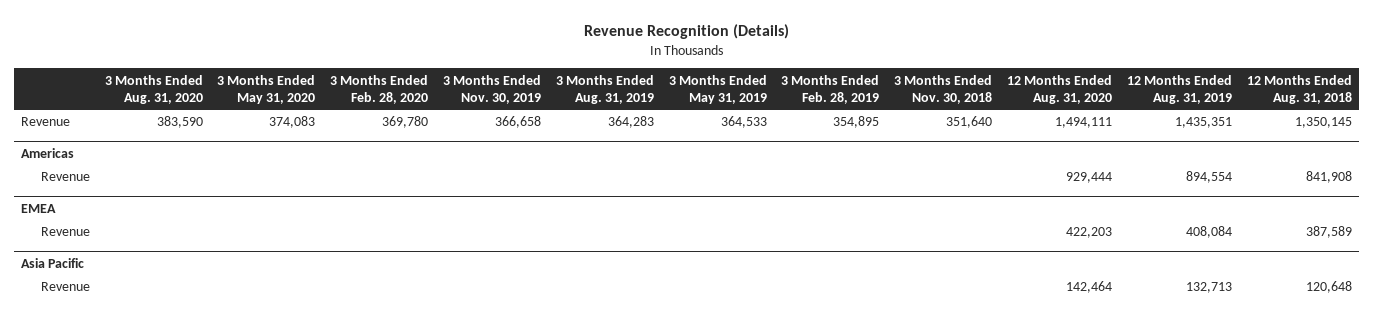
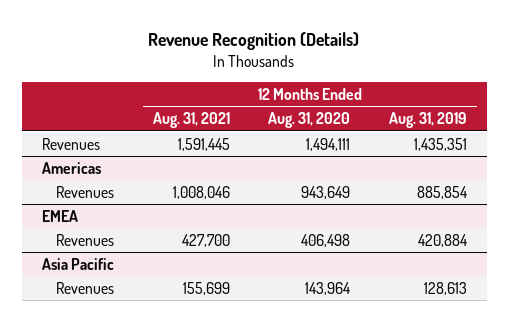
- | 3 Months Ended Aug. 31, 2020 | 3 Months Ended May 31, 2020 | 3 Months Ended Feb. 28, 2020 | 3 Months Ended Nov. 30, 2019 | 3 Months Ended Aug. 31, 2019 | 3 Months Ended May 31, 2019 | 3 Months Ended Feb. 28, 2019 | 3 Months Ended Nov. 30, 2018 | 12 Months Ended Aug. 31, 2020 | 12 Months Ended Aug. 31, 2019 | 12 Months Ended Aug. 31, 2018
+ | 12 Months Ended Aug. 31, 2021 | 12 Months Ended Aug. 31, 2020 | 12 Months Ended Aug. 31, 2019
- Revenue | 383,590 | 374,083 | 369,780 | 366,658 | 364,283 | 364,533 | 354,895 | 351,640 | 1,494,111 | 1,435,351 | 1,350,145
+ Revenues | 1,591,445 | 1,494,111 | 1,435,351
@ Americas
- Revenue | | | | | | | | | 929,444 | 894,554 | 841,908
+ Revenues | 1,008,046 | 943,649 | 885,854
@ EMEA
- Revenue | | | | | | | | | 422,203 | 408,084 | 387,589
+ Revenues | 427,700 | 406,498 | 420,884
@ Asia Pacific
- Revenue | | | | | | | | | 142,464 | 132,713 | 120,648
+ Revenues | 155,699 | 143,964 | 128,613

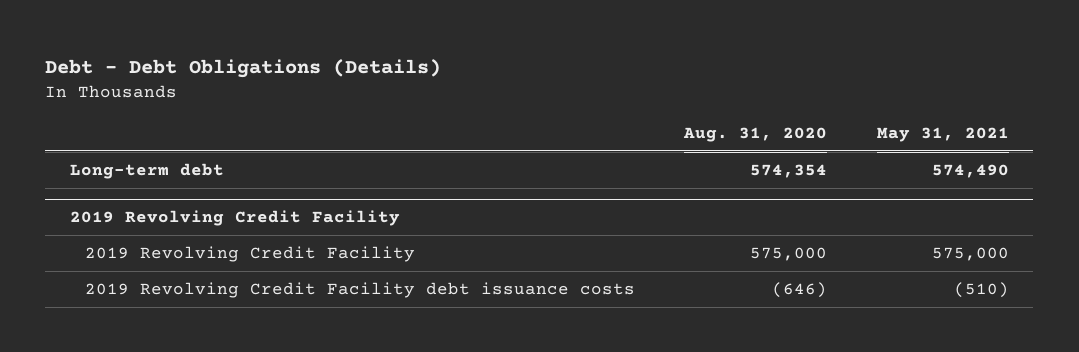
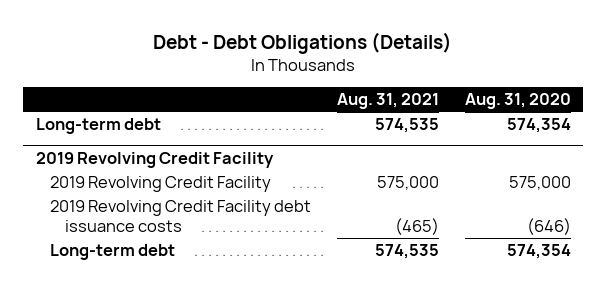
- | Aug. 31, 2020 | May 31, 2021
+ | Aug. 31, 2021 | Aug. 31, 2020
@ 2019 Revolving Credit Facility
+ Long-term debt | 574,535 | 574,354

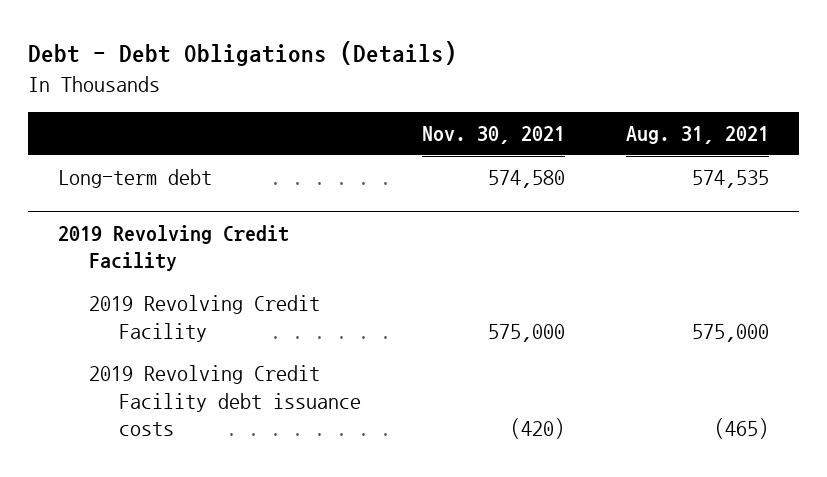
- | Aug. 31, 2021 | Aug. 31, 2020
+ | Nov. 30, 2021 | Aug. 31, 2021
@ 2019 Revolving Credit Facility
- Long-term debt | 574,535 | 574,354

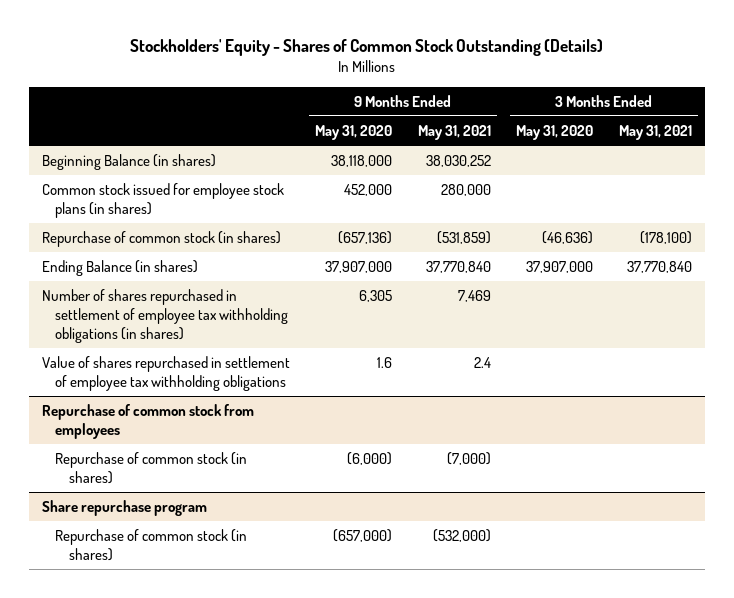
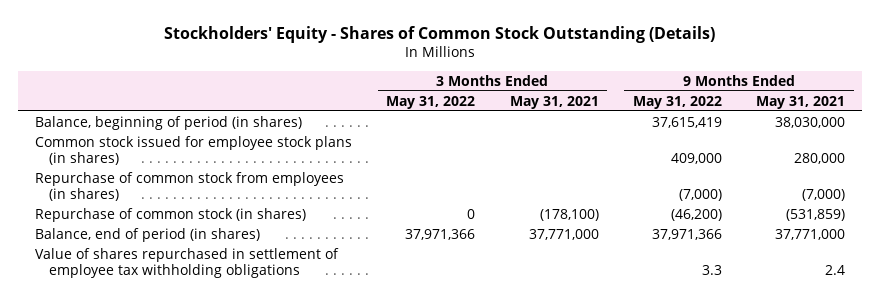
- | 9 Months Ended May 31, 2020 | 9 Months Ended May 31, 2021 | 3 Months Ended May 31, 2020 | 3 Months Ended May 31, 2021
+ | 3 Months Ended May 31, 2022 | 3 Months Ended May 31, 2021 | 9 Months Ended May 31, 2022 | 9 Months Ended May 31, 2021
- Beginning Balance (in shares) | 38,118,000 | 38,030,252 | |
+ Balance, beginning of period (in shares) | | | 37,615,419 | 38,030,000
+ Repurchase of common stock from employees (in shares) | | | (7,000) | (7,000)
- Ending Balance (in shares) | 37,907,000 | 37,770,840 | 37,907,000 | 37,770,840
- Number of shares repurchased in settlement of employee tax withholding obligations (in shares) | 6,305 | 7,469 | |
+ Balance, end of period (in shares) | 37,971,366 | 37,771,000 | 37,971,366 | 37,771,000
- Repurchase of common stock from employees
- Repurchase of common stock (in shares) | (6,000) | (7,000) | |
- Share repurchase program
- Repurchase of common stock (in shares) | (657,000) | (532,000) | |

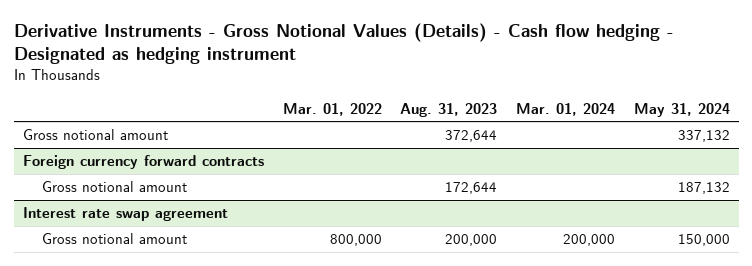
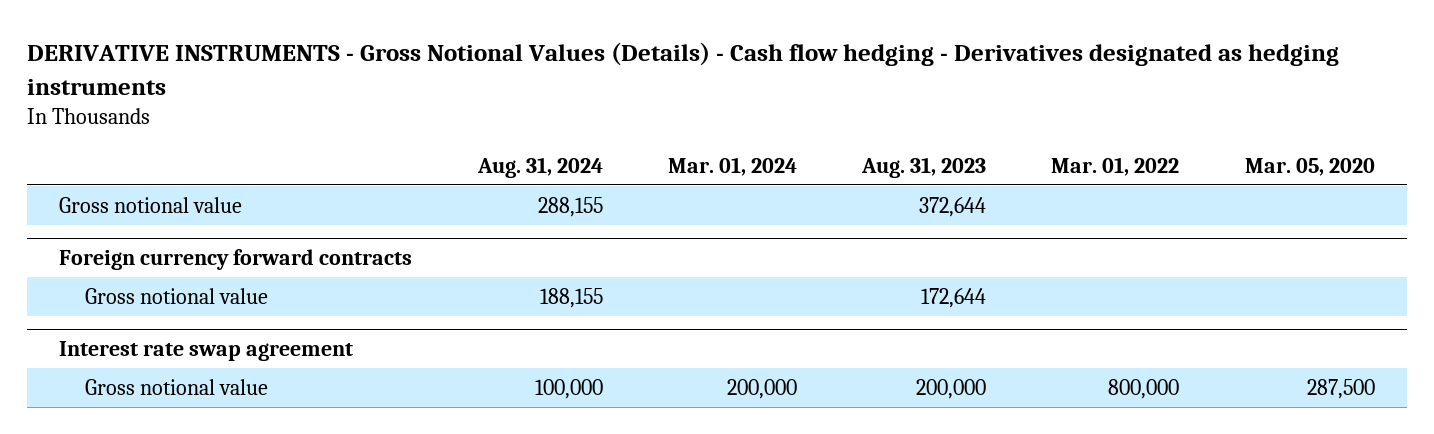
- Derivative Instruments - Gross Notional Values (Details) - Cash flow hedging - Designated as hedging instrument
+ DERIVATIVE INSTRUMENTS - Gross Notional Values (Details) - Cash flow hedging - Derivatives designated as hedging instruments
- | Mar. 01, 2022 | Aug. 31, 2023 | Mar. 01, 2024 | May 31, 2024
+ | Aug. 31, 2024 | Mar. 01, 2024 | Aug. 31, 2023 | Mar. 01, 2022 | Mar. 05, 2020
- Gross notional amount | | 372,644 | | 337,132
+ Gross notional value | 288,155 | | 372,644 | |
@ Foreign currency forward contracts
- Gross notional amount | | 172,644 | | 187,132
+ Gross notional value | 188,155 | | 172,644 | |
@ Interest rate swap agreement
- Gross notional amount | 800,000 | 200,000 | 200,000 | 150,000
+ Gross notional value | 100,000 | 200,000 | 200,000 | 800,000 | 287,500

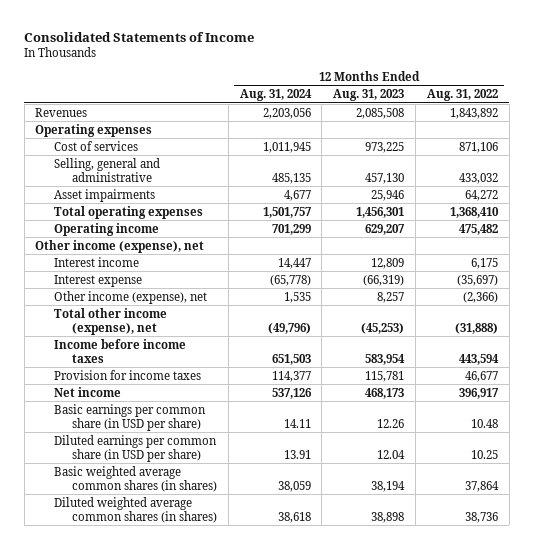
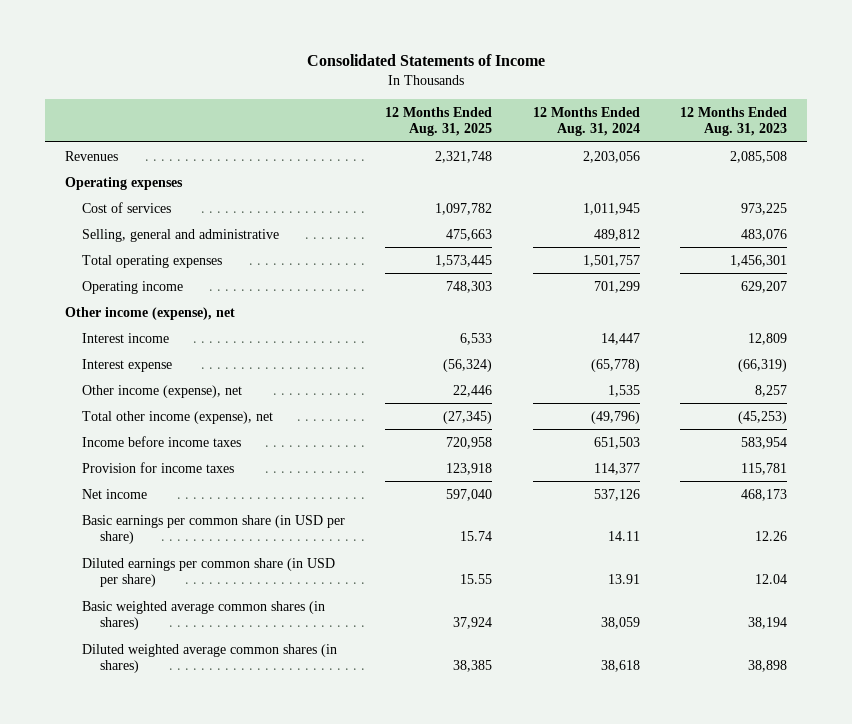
- | 12 Months Ended Aug. 31, 2024 | 12 Months Ended Aug. 31, 2023 | 12 Months Ended Aug. 31, 2022
+ | 12 Months Ended Aug. 31, 2025 | 12 Months Ended Aug. 31, 2024 | 12 Months Ended Aug. 31, 2023
- Selling, general and administrative | 485,135 | 457,130 | 433,032
- Asset impairments | 4,677 | 25,946 | 64,272
+ Selling, general and administrative | 475,663 | 489,812 | 483,076

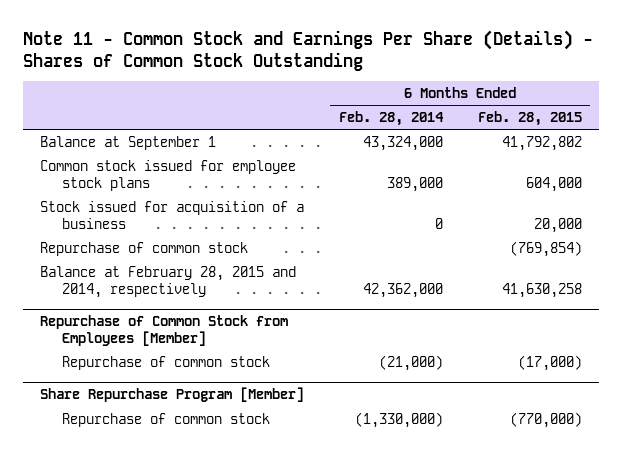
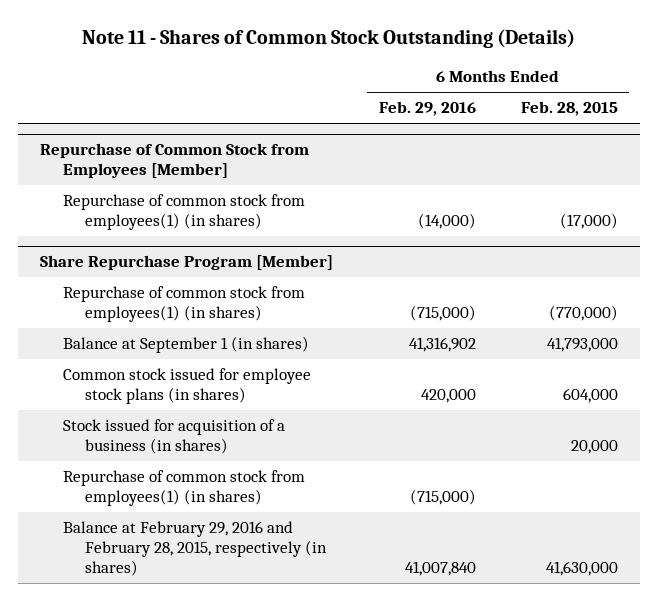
- Note 11 - Common Stock and Earnings Per Share (Details) - Shares of Common Stock Outstanding
+ Note 11 - Shares of Common Stock Outstanding (Details)
- | 6 Months Ended Feb. 28, 2014 | 6 Months Ended Feb. 28, 2015
+ | 6 Months Ended Feb. 29, 2016 | 6 Months Ended Feb. 28, 2015
- Balance at September 1 | 43,324,000 | 41,792,802
- Common stock issued for employee stock plans | 389,000 | 604,000
- Stock issued for acquisition of a business | 0 | 20,000
- Repurchase of common stock | | (769,854)
- Balance at February 28, 2015 and 2014, respectively | 42,362,000 | 41,630,258
@ Repurchase of Common Stock from Employees [Member]
- Repurchase of common stock | (21,000) | (17,000)
+ Repurchase of common stock from employees(1) (in shares) | (14,000) | (17,000)
@ Share Repurchase Program [Member]
- Repurchase of common stock | (1,330,000) | (770,000)
+ Repurchase of common stock from employees(1) (in shares) | (715,000) | (770,000)
+ Balance at September 1 (in shares) | 41,316,902 | 41,793,000
+ Common stock issued for employee stock plans (in shares) | 420,000 | 604,000
+ Stock issued for acquisition of a business (in shares) | | 20,000
+ Repurchase of common stock from employees(1) (in shares) | (715,000) |
+ Balance at February 29, 2016 and February 28, 2015, respectively (in shares) | 41,007,840 | 41,630,000

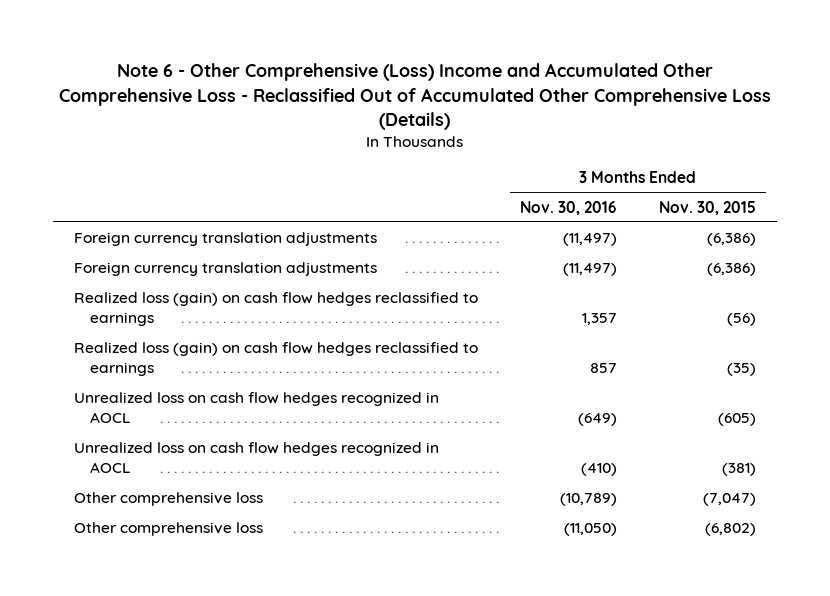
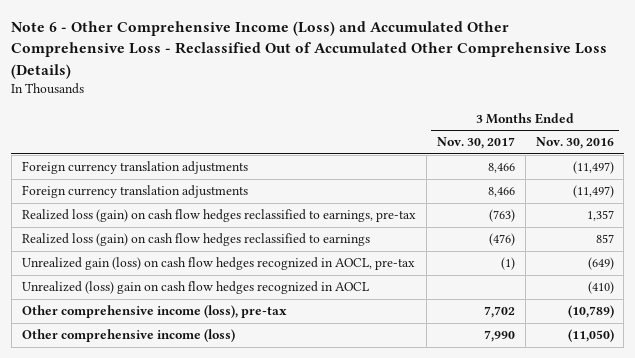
- Note 6 - Other Comprehensive (Loss) Income and Accumulated Other Comprehensive Loss - Reclassified Out of Accumulated Other Comprehensive Loss (Details)
+ Note 6 - Other Comprehensive Income (Loss) and Accumulated Other Comprehensive Loss - Reclassified Out of Accumulated Other Comprehensive Loss (Details)
- | 3 Months Ended Nov. 30, 2016 | 3 Months Ended Nov. 30, 2015
+ | 3 Months Ended Nov. 30, 2017 | 3 Months Ended Nov. 30, 2016
- Realized loss (gain) on cash flow hedges reclassified to earnings | 1,357 | (56)
+ Realized loss (gain) on cash flow hedges reclassified to earnings, pre-tax | (763) | 1,357
- Unrealized loss on cash flow hedges recognized in AOCL | (649) | (605)
- Unrealized loss on cash flow hedges recognized in AOCL | (410) | (381)
- Other comprehensive loss | (10,789) | (7,047)
- Other comprehensive loss | (11,050) | (6,802)
+ Unrealized gain (loss) on cash flow hedges recognized in AOCL, pre-tax | (1) | (649)
+ Unrealized (loss) gain on cash flow hedges recognized in AOCL | | (410)
+ Other comprehensive income (loss), pre-tax | 7,702 | (10,789)
+ Other comprehensive income (loss) | 7,990 | (11,050)

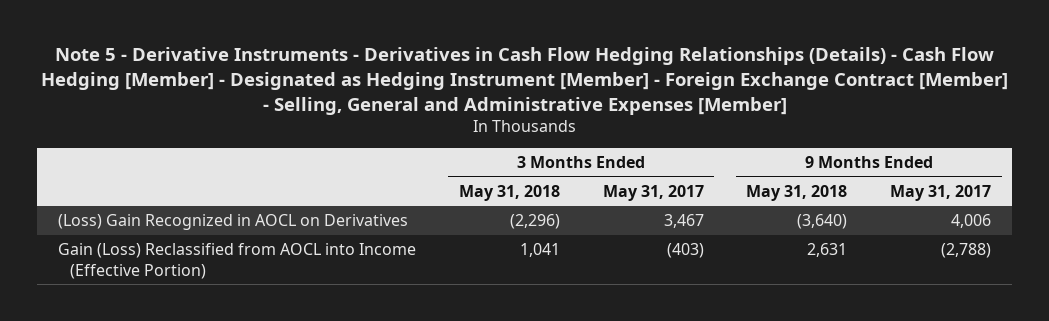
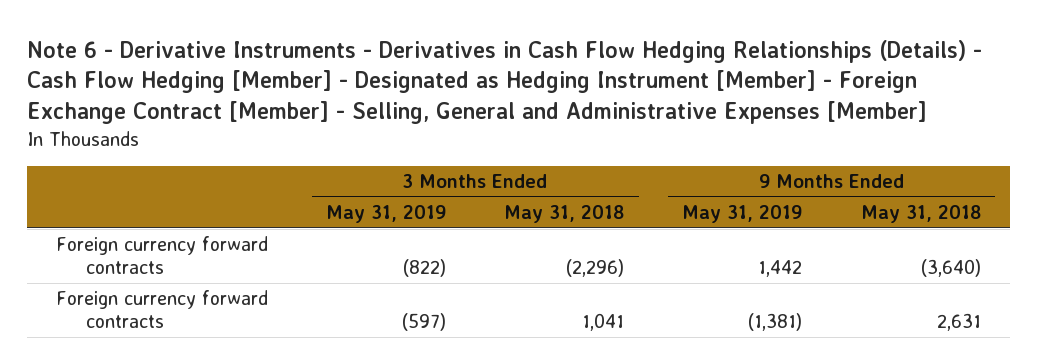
- Note 5 - Derivative Instruments - Derivatives in Cash Flow Hedging Relationships (Details) - Cash Flow Hedging [Member] - Designated as Hedging Instrument [Member] - Foreign Exchange Contract [Member] - Selling, General and Administrative Expenses [Member]
+ Note 6 - Derivative Instruments - Derivatives in Cash Flow Hedging Relationships (Details) - Cash Flow Hedging [Member] - Designated as Hedging Instrument [Member] - Foreign Exchange Contract [Member] - Selling, General and Administrative Expenses [Member]
- | 3 Months Ended May 31, 2018 | 3 Months Ended May 31, 2017 | 9 Months Ended May 31, 2018 | 9 Months Ended May 31, 2017
+ | 3 Months Ended May 31, 2019 | 3 Months Ended May 31, 2018 | 9 Months Ended May 31, 2019 | 9 Months Ended May 31, 2018
- (Loss) Gain Recognized in AOCL on Derivatives | (2,296) | 3,467 | (3,640) | 4,006
- Gain (Loss) Reclassified from AOCL into Income (Effective Portion) | 1,041 | (403) | 2,631 | (2,788)
+ Foreign currency forward contracts | (822) | (2,296) | 1,442 | (3,640)
+ Foreign currency forward contracts | (597) | 1,041 | (1,381) | 2,631

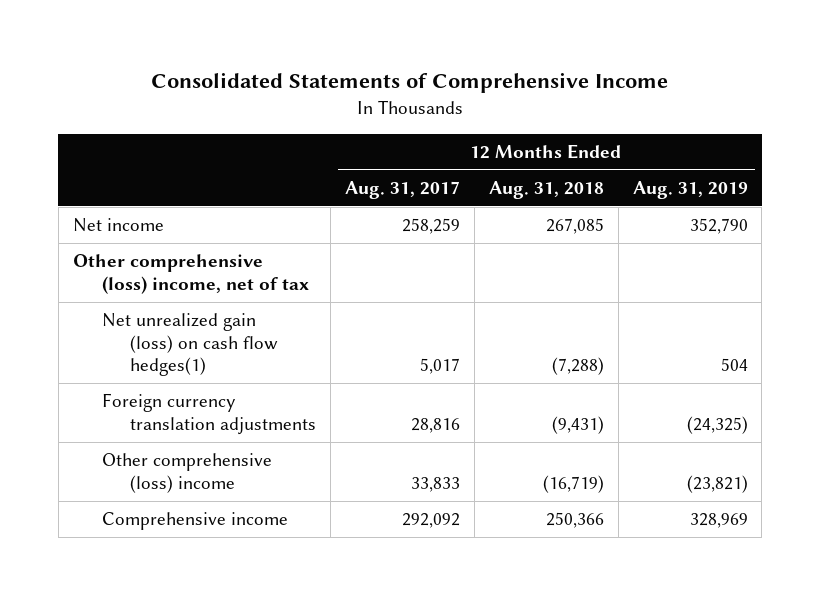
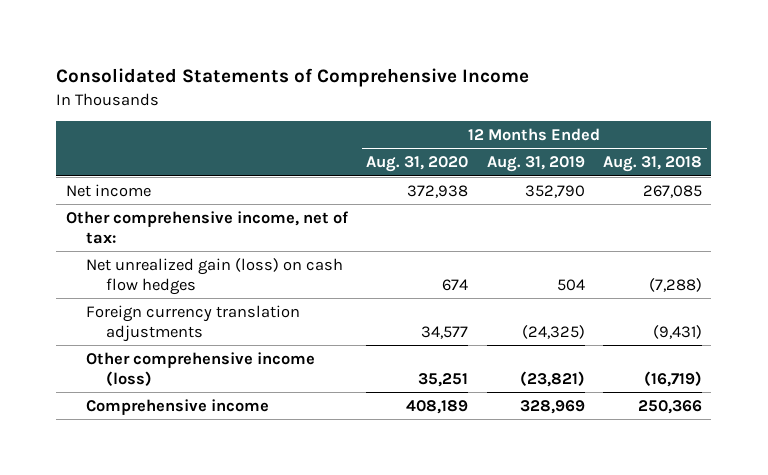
- | 12 Months Ended Aug. 31, 2017 | 12 Months Ended Aug. 31, 2018 | 12 Months Ended Aug. 31, 2019
+ | 12 Months Ended Aug. 31, 2020 | 12 Months Ended Aug. 31, 2019 | 12 Months Ended Aug. 31, 2018
- Other comprehensive (loss) income, net of tax
- Net unrealized gain (loss) on cash flow hedges(1) | 5,017 | (7,288) | 504
+ Other comprehensive income, net of tax:
+ Net unrealized gain (loss) on cash flow hedges | 674 | 504 | (7,288)
- Other comprehensive (loss) income | 33,833 | (16,719) | (23,821)
+ Other comprehensive income (loss) | 35,251 | (23,821) | (16,719)

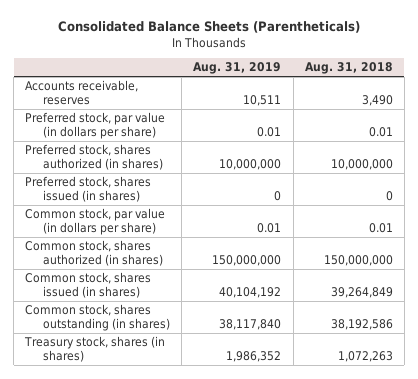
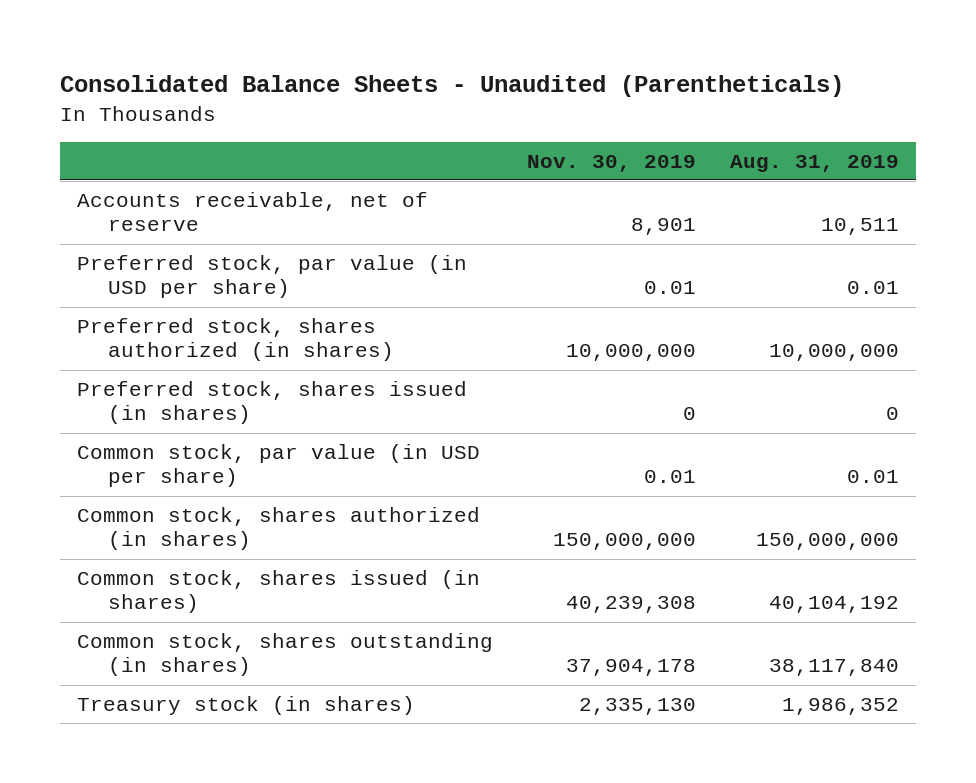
- Consolidated Balance Sheets (Parentheticals)
+ Consolidated Balance Sheets - Unaudited (Parentheticals)
- | Aug. 31, 2019 | Aug. 31, 2018
+ | Nov. 30, 2019 | Aug. 31, 2019
- Accounts receivable, reserves | 10,511 | 3,490
- Preferred stock, par value (in dollars per share) | 0.01 | 0.01
+ Accounts receivable, net of reserve | 8,901 | 10,511
+ Preferred stock, par value (in USD per share) | 0.01 | 0.01
- Common stock, par value (in dollars per share) | 0.01 | 0.01
+ Common stock, par value (in USD per share) | 0.01 | 0.01
- Treasury stock, shares (in shares) | 1,986,352 | 1,072,263
+ Treasury stock (in shares) | 2,335,130 | 1,986,352

